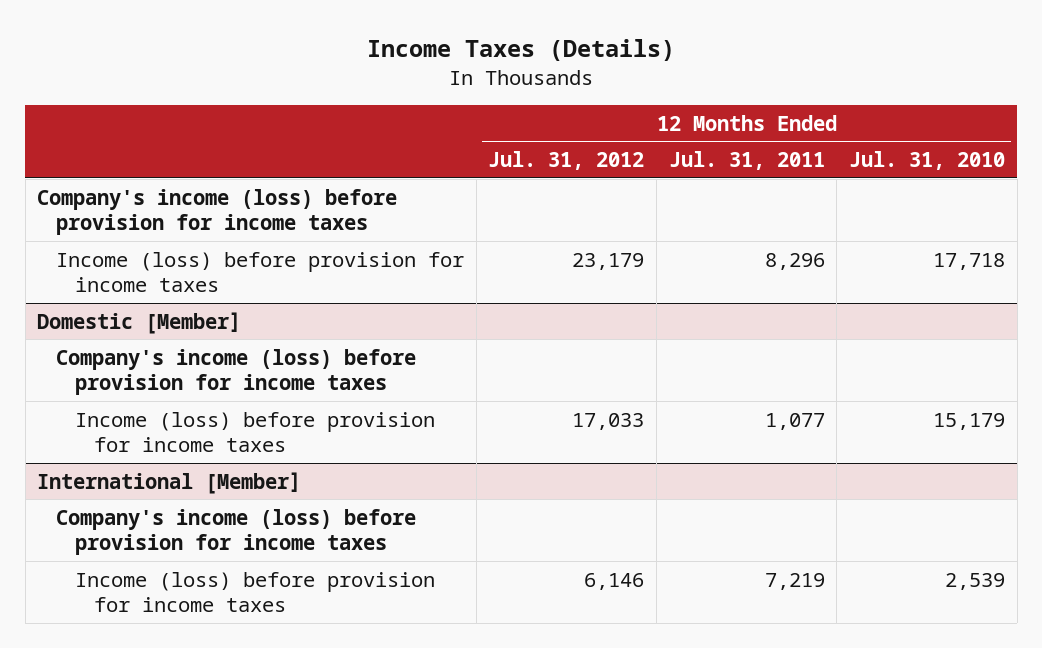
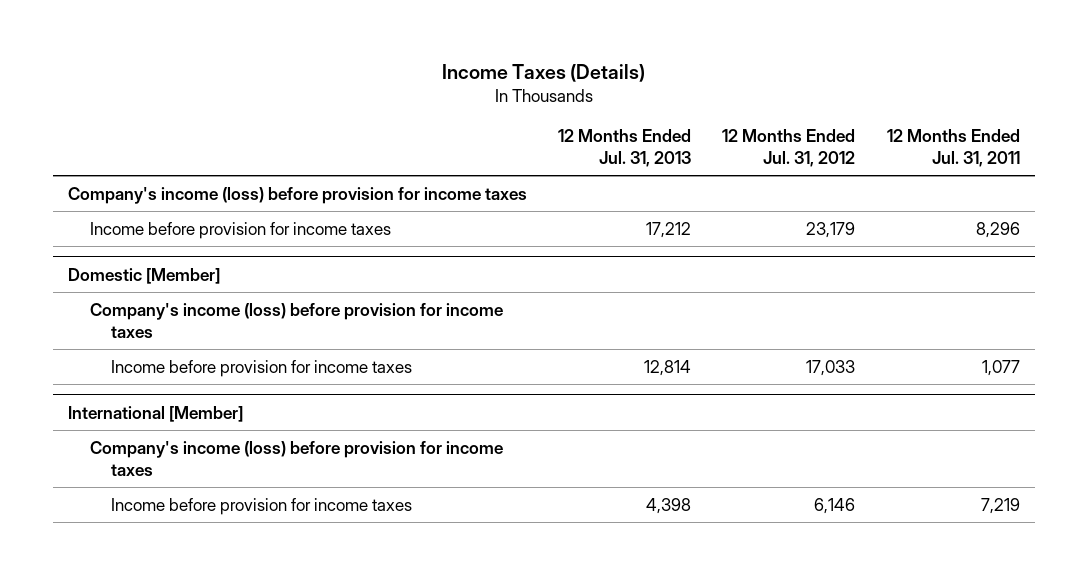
- | 12 Months Ended Jul. 31, 2012 | 12 Months Ended Jul. 31, 2011 | 12 Months Ended Jul. 31, 2010
+ | 12 Months Ended Jul. 31, 2013 | 12 Months Ended Jul. 31, 2012 | 12 Months Ended Jul. 31, 2011
- Income (loss) before provision for income taxes | 23,179 | 8,296 | 17,718
+ Income before provision for income taxes | 17,212 | 23,179 | 8,296
@ Domestic [Member]
- Income (loss) before provision for income taxes | 17,033 | 1,077 | 15,179
+ Income before provision for income taxes | 12,814 | 17,033 | 1,077
@ International [Member]
- Income (loss) before provision for income taxes | 6,146 | 7,219 | 2,539
+ Income before provision for income taxes | 4,398 | 6,146 | 7,219

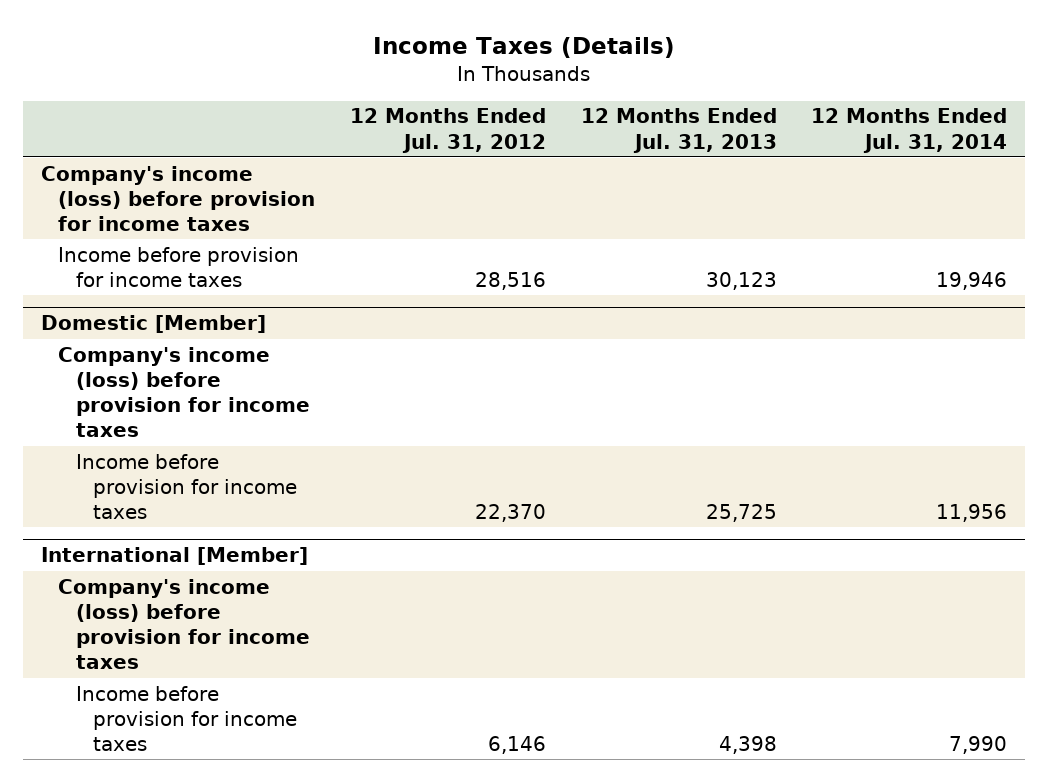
- | 12 Months Ended Jul. 31, 2013 | 12 Months Ended Jul. 31, 2012 | 12 Months Ended Jul. 31, 2011
+ | 12 Months Ended Jul. 31, 2012 | 12 Months Ended Jul. 31, 2013 | 12 Months Ended Jul. 31, 2014
- Income before provision for income taxes | 17,212 | 23,179 | 8,296
+ Income before provision for income taxes | 28,516 | 30,123 | 19,946
@ Domestic [Member]
- Income before provision for income taxes | 12,814 | 17,033 | 1,077
+ Income before provision for income taxes | 22,370 | 25,725 | 11,956

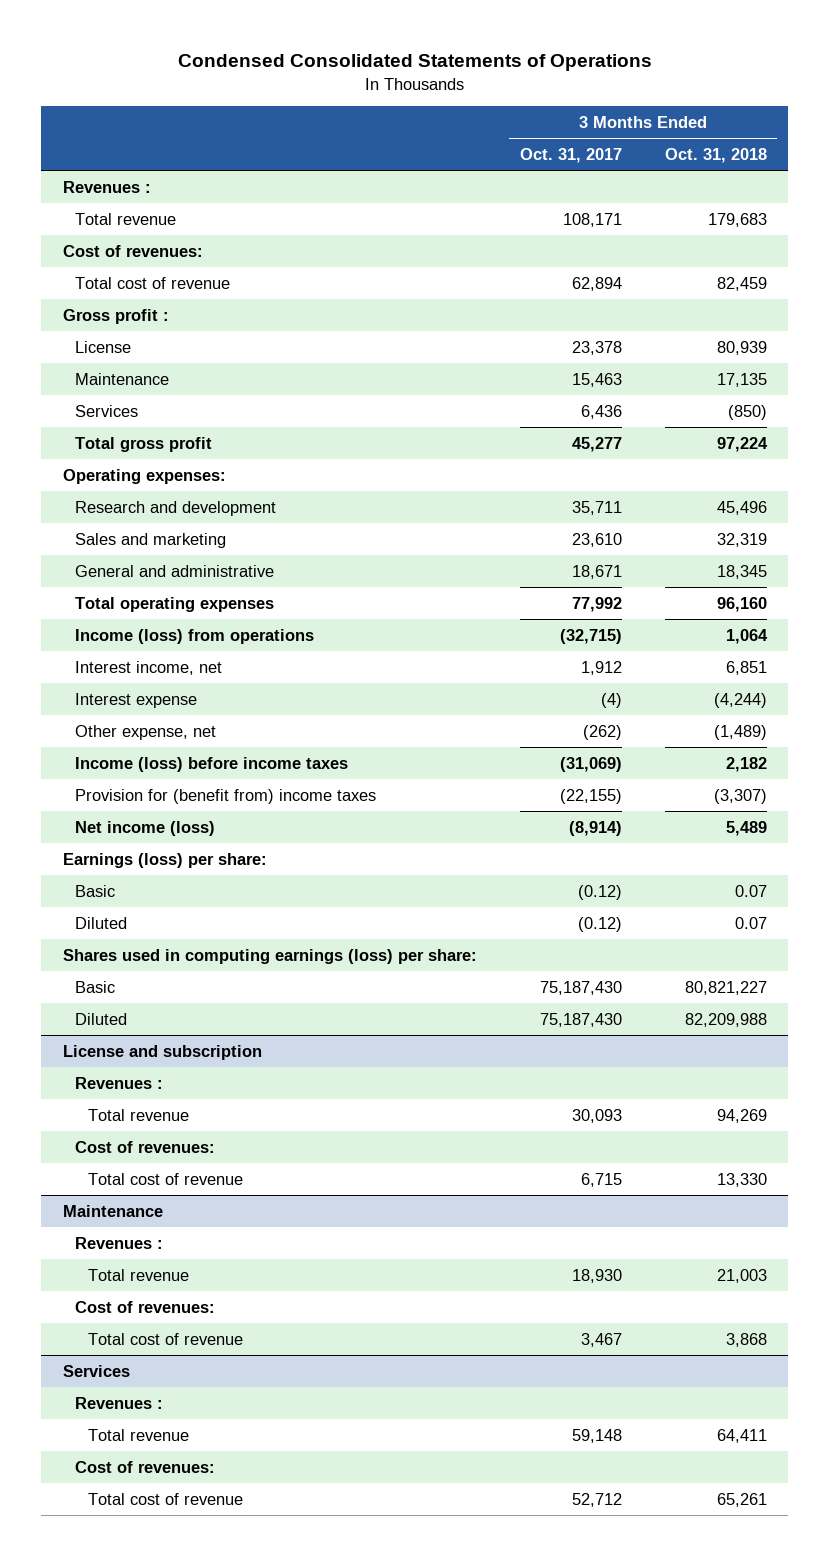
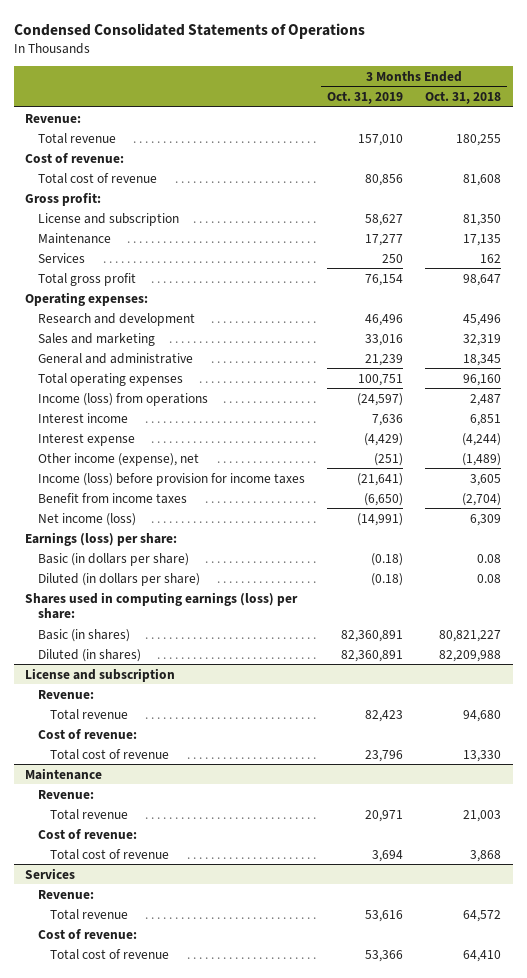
- | 3 Months Ended Oct. 31, 2017 | 3 Months Ended Oct. 31, 2018
+ | 3 Months Ended Oct. 31, 2019 | 3 Months Ended Oct. 31, 2018
- Revenues :
- Total revenue | 108,171 | 179,683
- Cost of revenues:
- Total cost of revenue | 62,894 | 82,459
- Gross profit :
- License | 23,378 | 80,939
+ Revenue:
+ Total revenue | 157,010 | 180,255
+ Cost of revenue:
+ Total cost of revenue | 80,856 | 81,608
+ Gross profit:
+ License and subscription | 58,627 | 81,350
- Services | 6,436 | (850)
- Total gross profit | 45,277 | 97,224
+ Services | 250 | 162
+ Total gross profit | 76,154 | 98,647
- Income (loss) from operations | (32,715) | 1,064
- Interest income, net | 1,912 | 6,851
+ Income (loss) from operations | (24,597) | 2,487
+ Interest income | 7,636 | 6,851
- Other expense, net | (262) | (1,489)
- Income (loss) before income taxes | (31,069) | 2,182
- Provision for (benefit from) income taxes | (22,155) | (3,307)
- Net income (loss) | (8,914) | 5,489
+ Other income (expense), net | (251) | (1,489)
+ Income (loss) before provision for income taxes | (21,641) | 3,605
+ Benefit from income taxes | (6,650) | (2,704)
+ Net income (loss) | (14,991) | 6,309
- Basic | (0.12) | 0.07
- Diluted | (0.12) | 0.07
+ Basic (in dollars per share) | (0.18) | 0.08
+ Diluted (in dollars per share) | (0.18) | 0.08
- Basic | 75,187,430 | 80,821,227
- Diluted | 75,187,430 | 82,209,988
+ Basic (in shares) | 82,360,891 | 80,821,227
+ Diluted (in shares) | 82,360,891 | 82,209,988
@ License and subscription
- Revenues :
- Total revenue | 30,093 | 94,269
- Cost of revenues:
+ Revenue:
+ Total revenue | 82,423 | 94,680
+ Cost of revenue:
@ Maintenance
- Revenues :
+ Revenue:
- Cost of revenues:
+ Cost of revenue:
@ Services
- Revenues :
- Total revenue | 59,148 | 64,411
- Cost of revenues:
- Total cost of revenue | 52,712 | 65,261
+ Revenue:
+ Total revenue | 53,616 | 64,572
+ Cost of revenue:
+ Total cost of revenue | 53,366 | 64,410

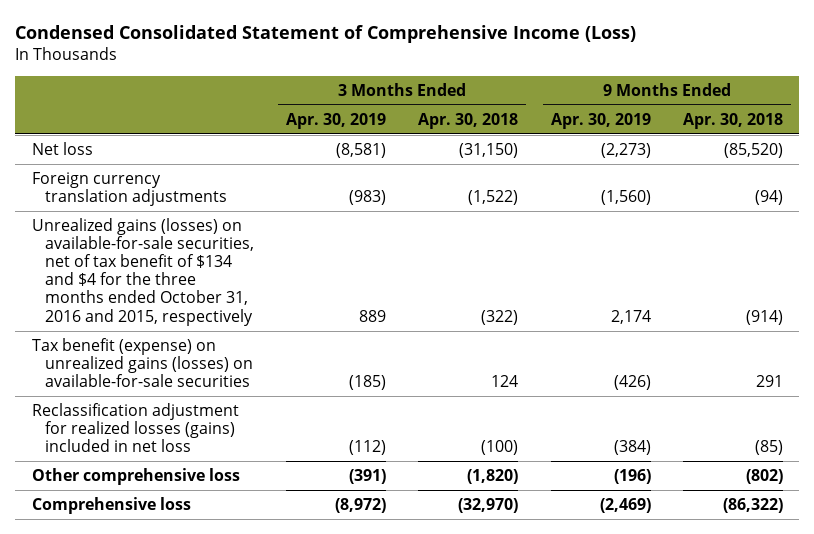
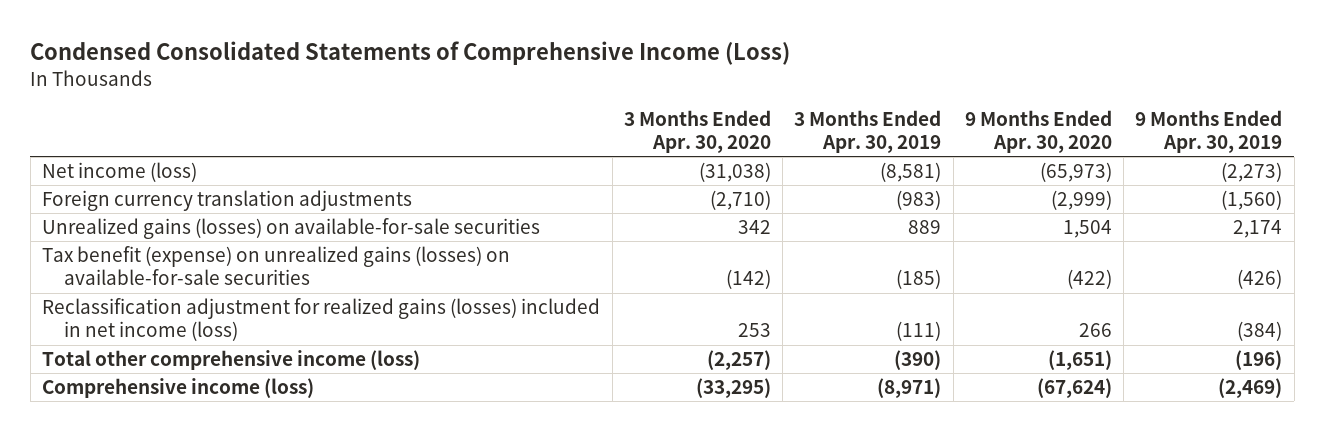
- Condensed Consolidated Statement of Comprehensive Income (Loss)
+ Condensed Consolidated Statements of Comprehensive Income (Loss)
- | 3 Months Ended Apr. 30, 2019 | 3 Months Ended Apr. 30, 2018 | 9 Months Ended Apr. 30, 2019 | 9 Months Ended Apr. 30, 2018
+ | 3 Months Ended Apr. 30, 2020 | 3 Months Ended Apr. 30, 2019 | 9 Months Ended Apr. 30, 2020 | 9 Months Ended Apr. 30, 2019
- Net loss | (8,581) | (31,150) | (2,273) | (85,520)
+ Net income (loss) | (31,038) | (8,581) | (65,973) | (2,273)
- Unrealized gains (losses) on available-for-sale securities, net of tax benefit of $134 and $4 for the three months ended October 31, 2016 and 2015, respectively | 889 | (322) | 2,174 | (914)
+ Unrealized gains (losses) on available-for-sale securities | 342 | 889 | 1,504 | 2,174
- Reclassification adjustment for realized losses (gains) included in net loss | (112) | (100) | (384) | (85)
- Other comprehensive loss | (391) | (1,820) | (196) | (802)
- Comprehensive loss | (8,972) | (32,970) | (2,469) | (86,322)
+ Reclassification adjustment for realized gains (losses) included in net income (loss) | 253 | (111) | 266 | (384)
+ Total other comprehensive income (loss) | (2,257) | (390) | (1,651) | (196)
+ Comprehensive income (loss) | (33,295) | (8,971) | (67,624) | (2,469)

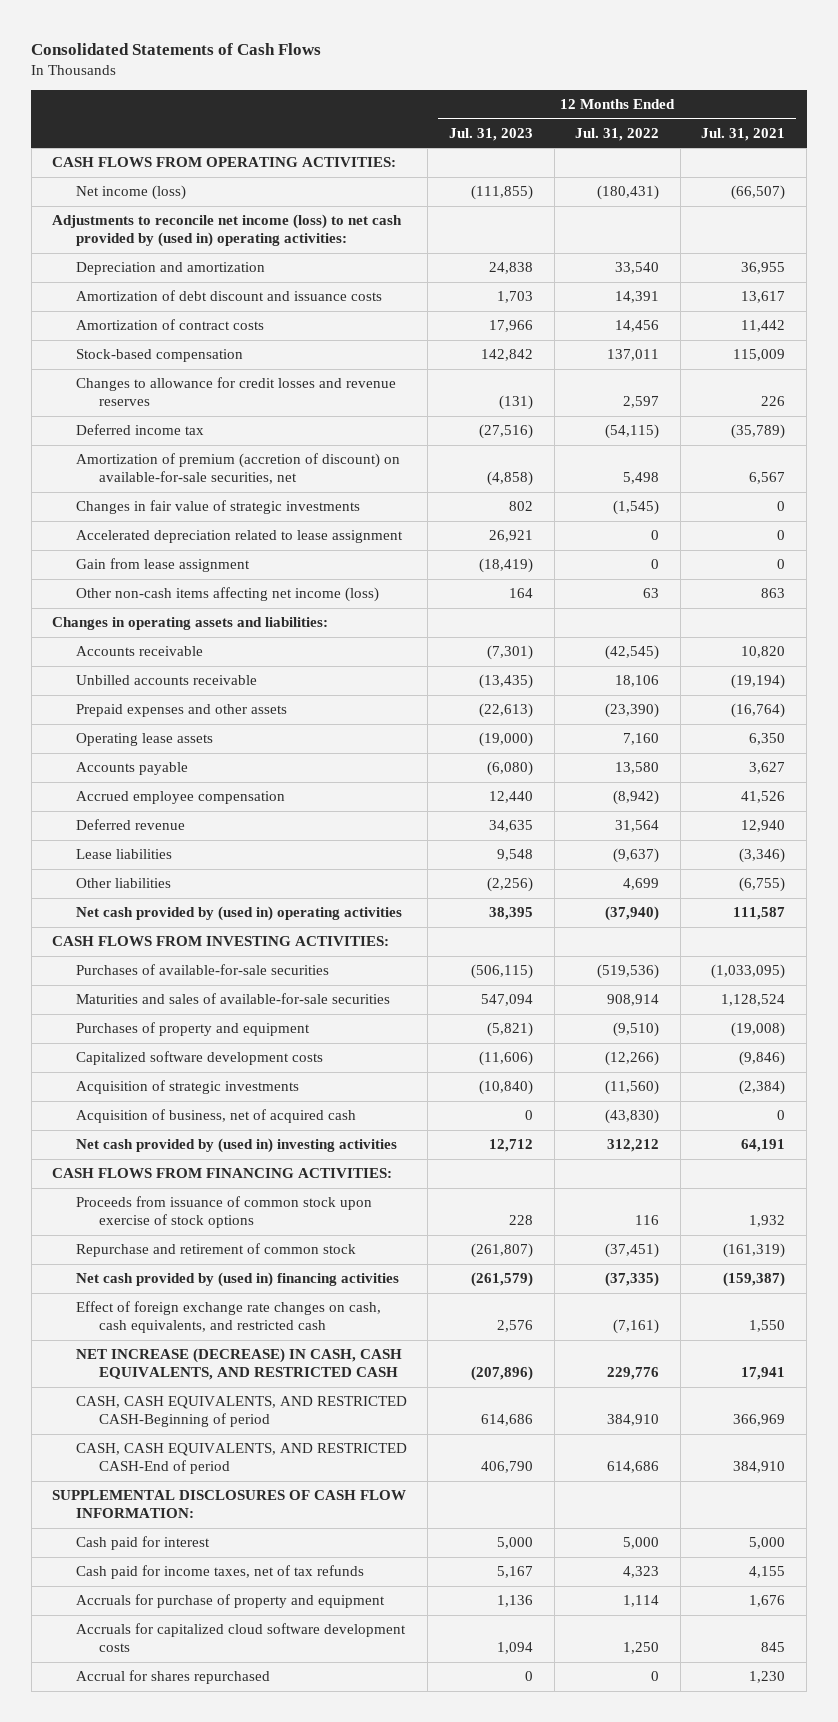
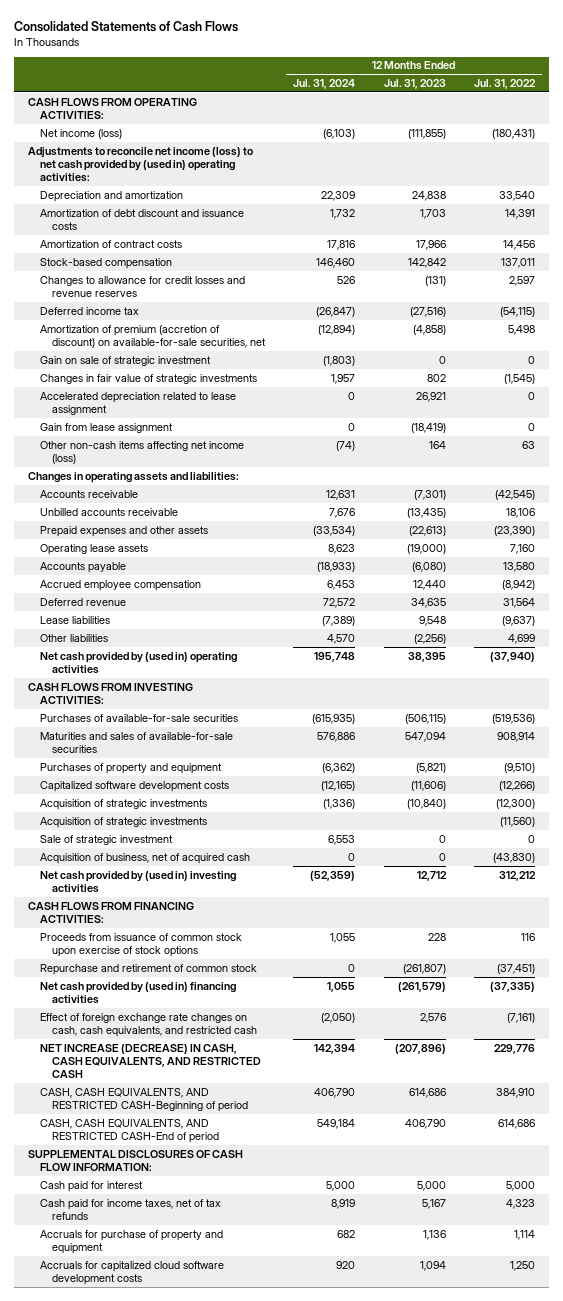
- | 12 Months Ended Jul. 31, 2023 | 12 Months Ended Jul. 31, 2022 | 12 Months Ended Jul. 31, 2021
+ | 12 Months Ended Jul. 31, 2024 | 12 Months Ended Jul. 31, 2023 | 12 Months Ended Jul. 31, 2022
+ Gain on sale of strategic investment | (1,803) | 0 | 0
- Acquisition of strategic investments | (10,840) | (11,560) | (2,384)
+ Acquisition of strategic investments | (1,336) | (10,840) | (12,300)
+ Acquisition of strategic investments | | | (11,560)
+ Sale of strategic investment | 6,553 | 0 | 0
- Accrual for shares repurchased | 0 | 0 | 1,230

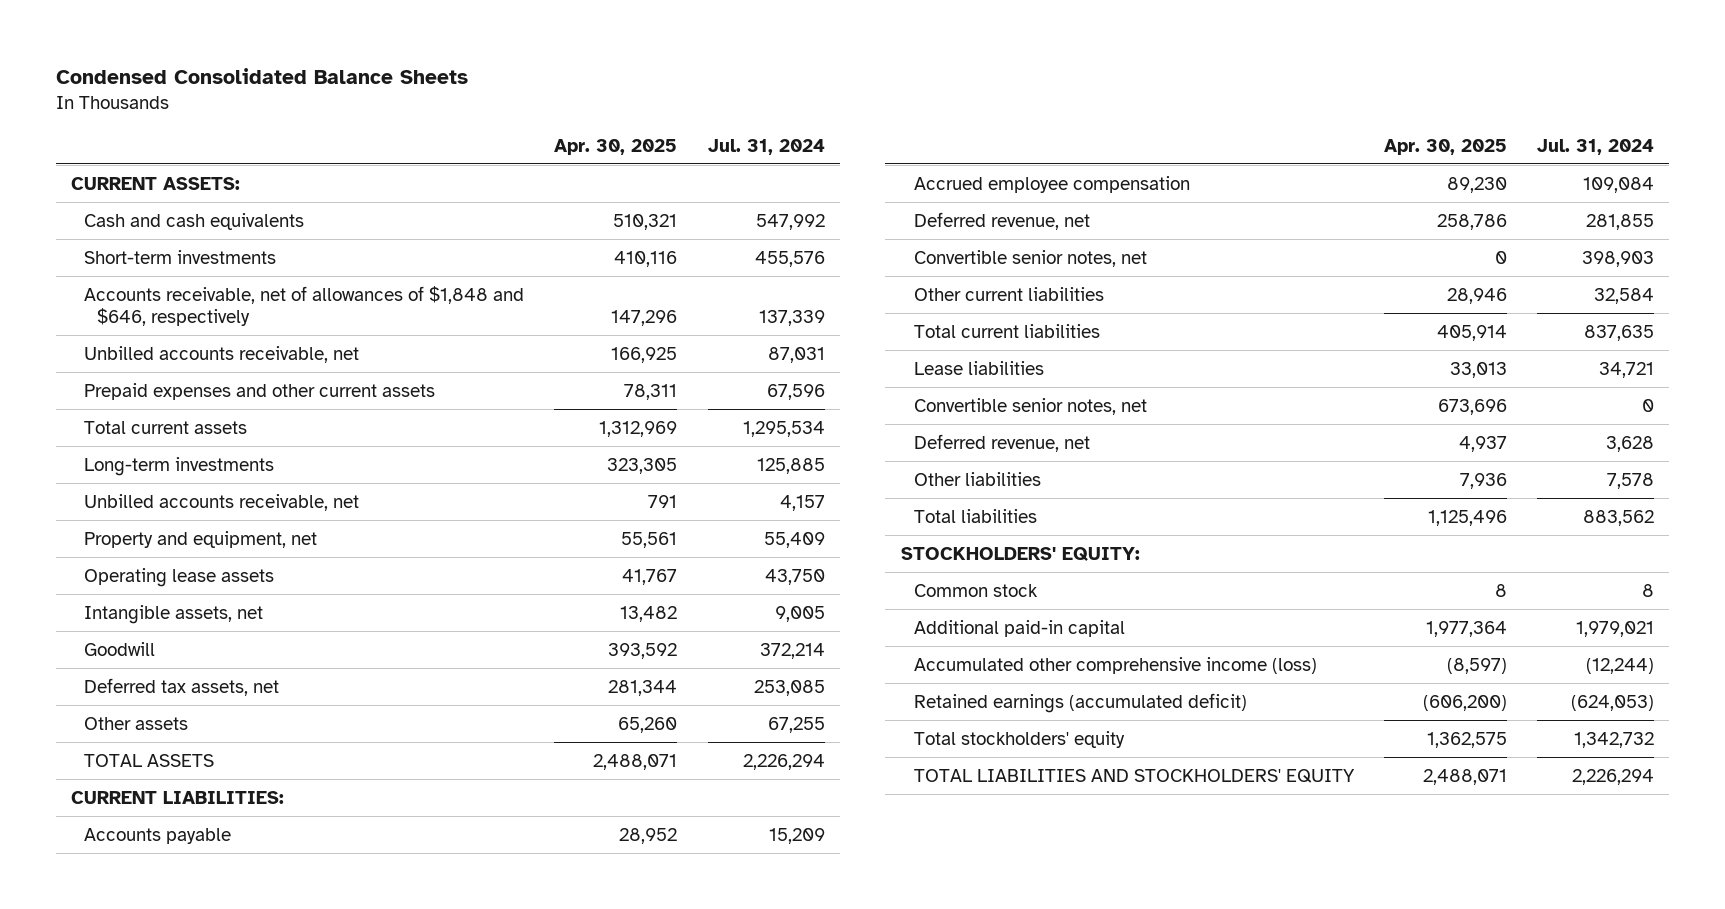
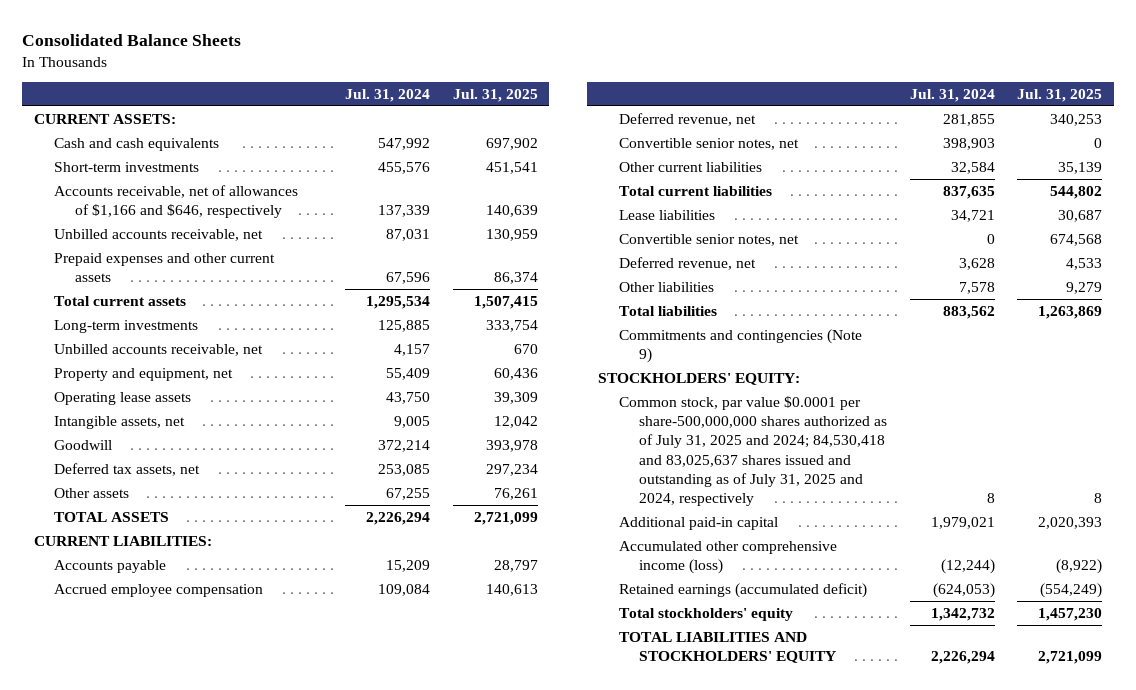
- Condensed Consolidated Balance Sheets
+ Consolidated Balance Sheets
- | Apr. 30, 2025 | Jul. 31, 2024
+ | Jul. 31, 2024 | Jul. 31, 2025
- Accounts receivable, net of allowances of $1,848 and $646, respectively | 147,296 | 137,339
+ Accounts receivable, net of allowances of $1,166 and $646, respectively | 137,339 | 140,639
+ Commitments and contingencies (Note 9)
- Common stock | 8 | 8
+ Common stock, par value $0.0001 per share-500,000,000 shares authorized as of July 31, 2025 and 2024; 84,530,418 and 83,025,637 shares issued and outstanding as of July 31, 2025 and 2024, respectively | 8 | 8

